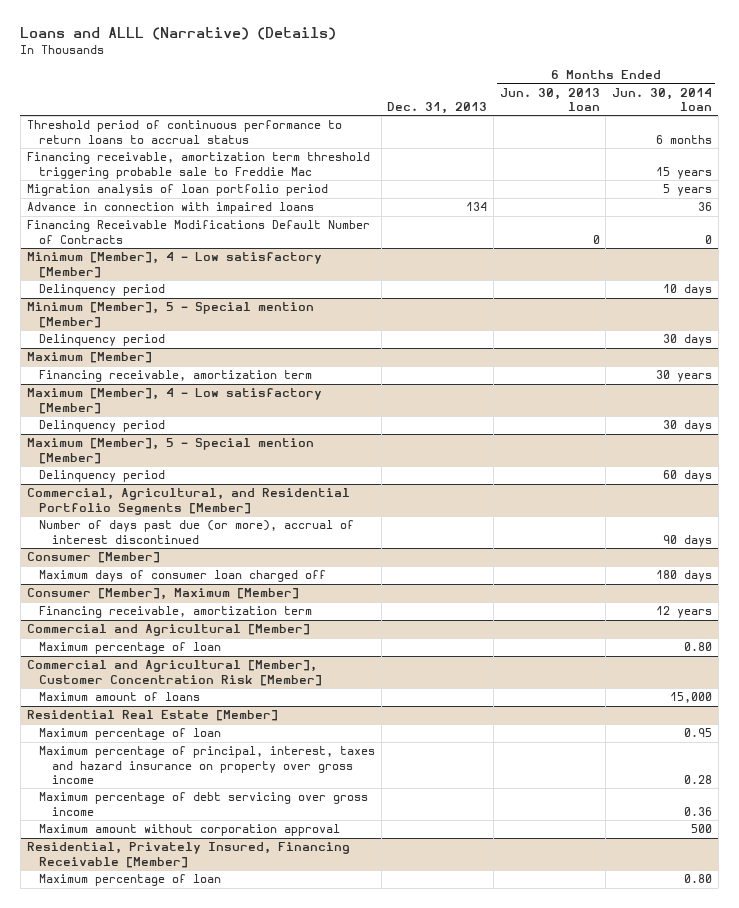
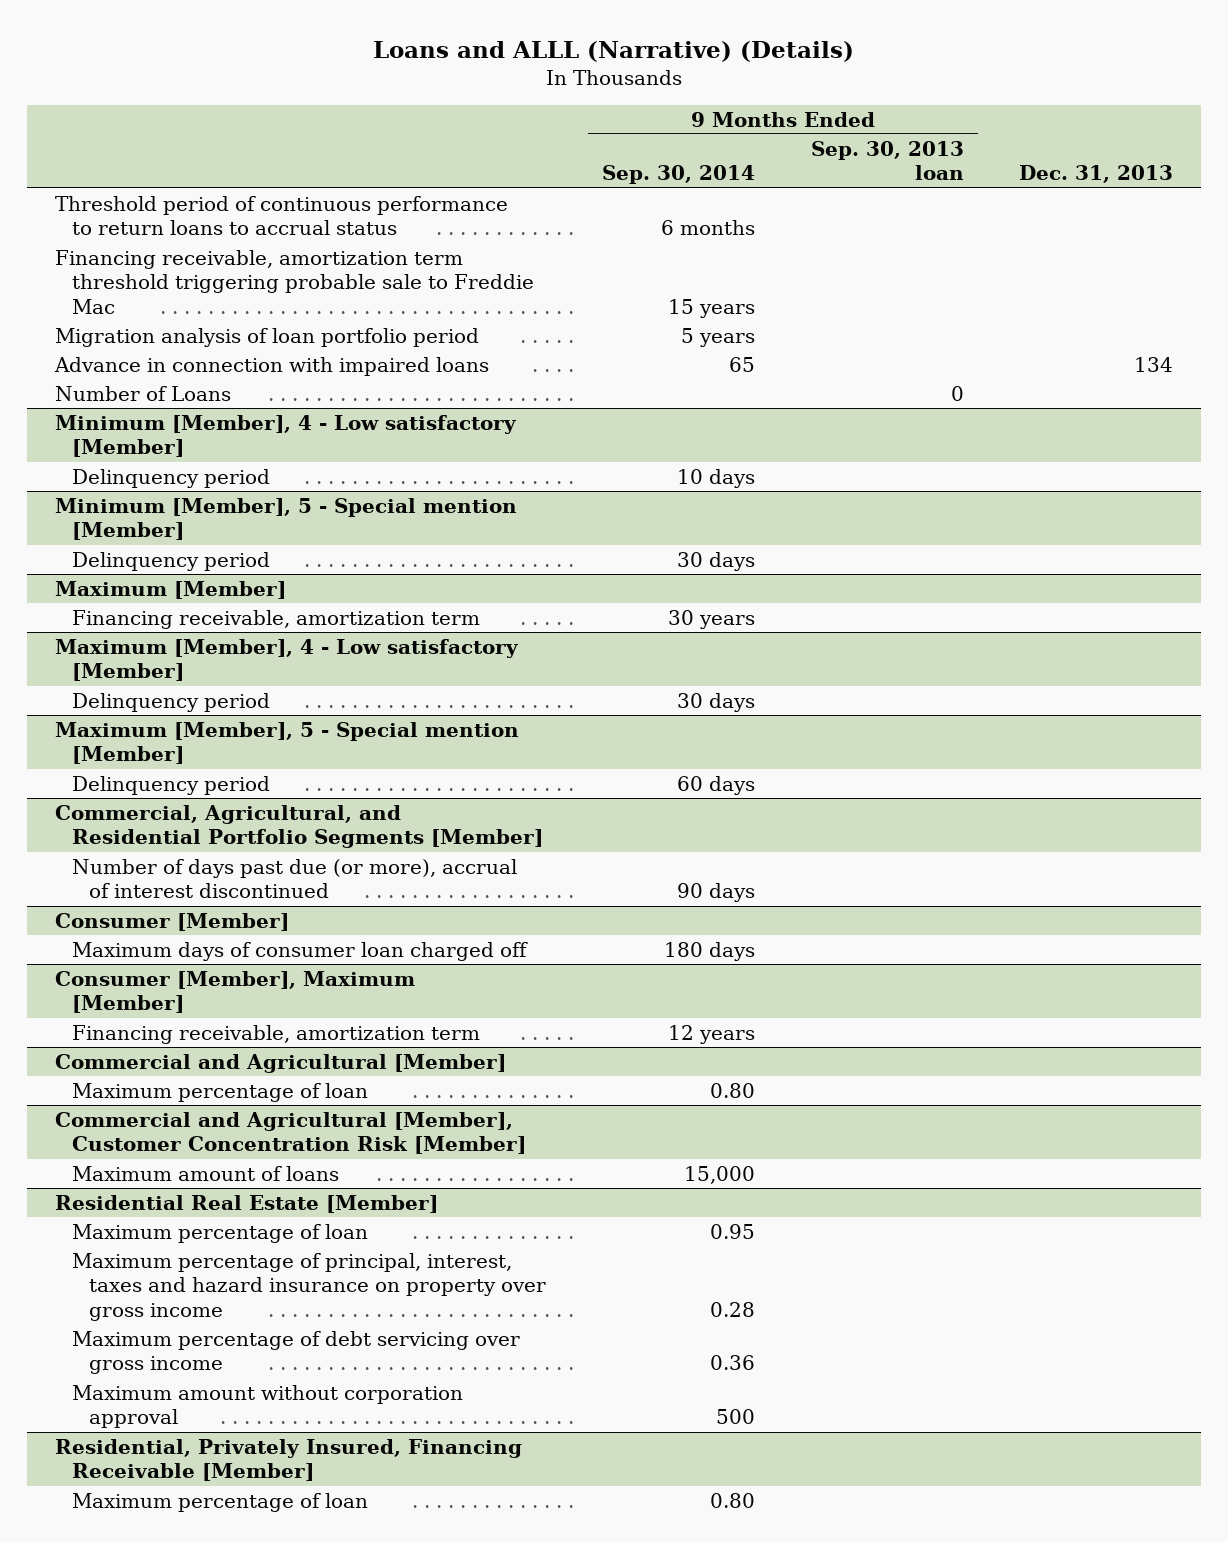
- | Dec. 31, 2013 | 6 Months Ended Jun. 30, 2013 loan | 6 Months Ended Jun. 30, 2014 loan
+ | 9 Months Ended Sep. 30, 2014 | 9 Months Ended Sep. 30, 2013 loan | Dec. 31, 2013
- Financing Receivable Modifications Default Number of Contracts | | 0 | 0
+ Number of Loans | | 0 |

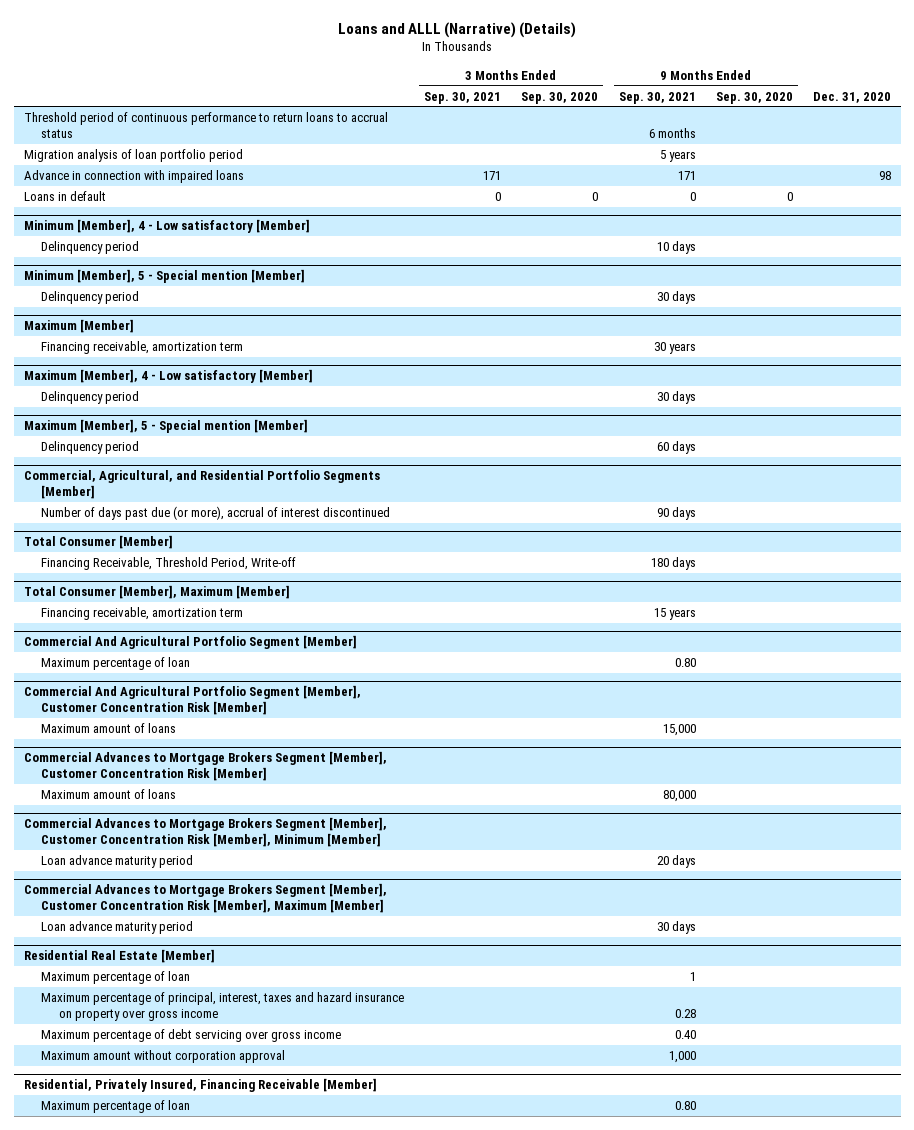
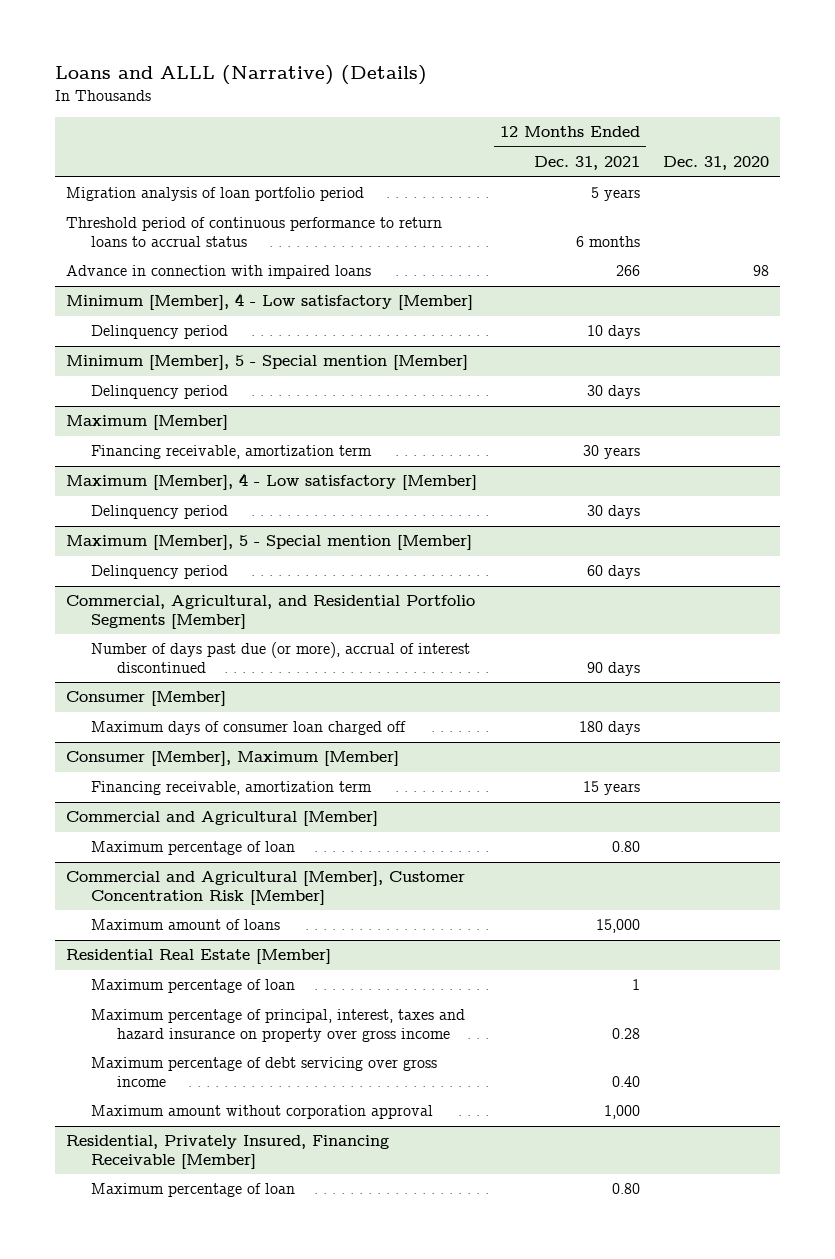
- | 3 Months Ended Sep. 30, 2021 | 3 Months Ended Sep. 30, 2020 | 9 Months Ended Sep. 30, 2021 | 9 Months Ended Sep. 30, 2020 | Dec. 31, 2020
+ | 12 Months Ended Dec. 31, 2021 | Dec. 31, 2020
moved down: Threshold period of continuous performance to return loans to accrual status | 6 months |
- Loans in default | 0 | 0 | 0 | 0 |
- Total Consumer [Member]
- Financing Receivable, Threshold Period, Write-off | | | 180 days | |
- Total Consumer [Member], Maximum [Member]
+ Consumer [Member]
+ Maximum days of consumer loan charged off | 180 days |
+ Consumer [Member], Maximum [Member]
- Commercial And Agricultural Portfolio Segment [Member]
+ Commercial and Agricultural [Member]
- Commercial And Agricultural Portfolio Segment [Member], Customer Concentration Risk [Member]
+ Commercial and Agricultural [Member], Customer Concentration Risk [Member]
- Commercial Advances to Mortgage Brokers Segment [Member], Customer Concentration Risk [Member]
- Maximum amount of loans | | | 80,000 | |
- Commercial Advances to Mortgage Brokers Segment [Member], Customer Concentration Risk [Member], Minimum [Member]
- Loan advance maturity period | | | 20 days | |
- Commercial Advances to Mortgage Brokers Segment [Member], Customer Concentration Risk [Member], Maximum [Member]
- Loan advance maturity period | | | 30 days | |

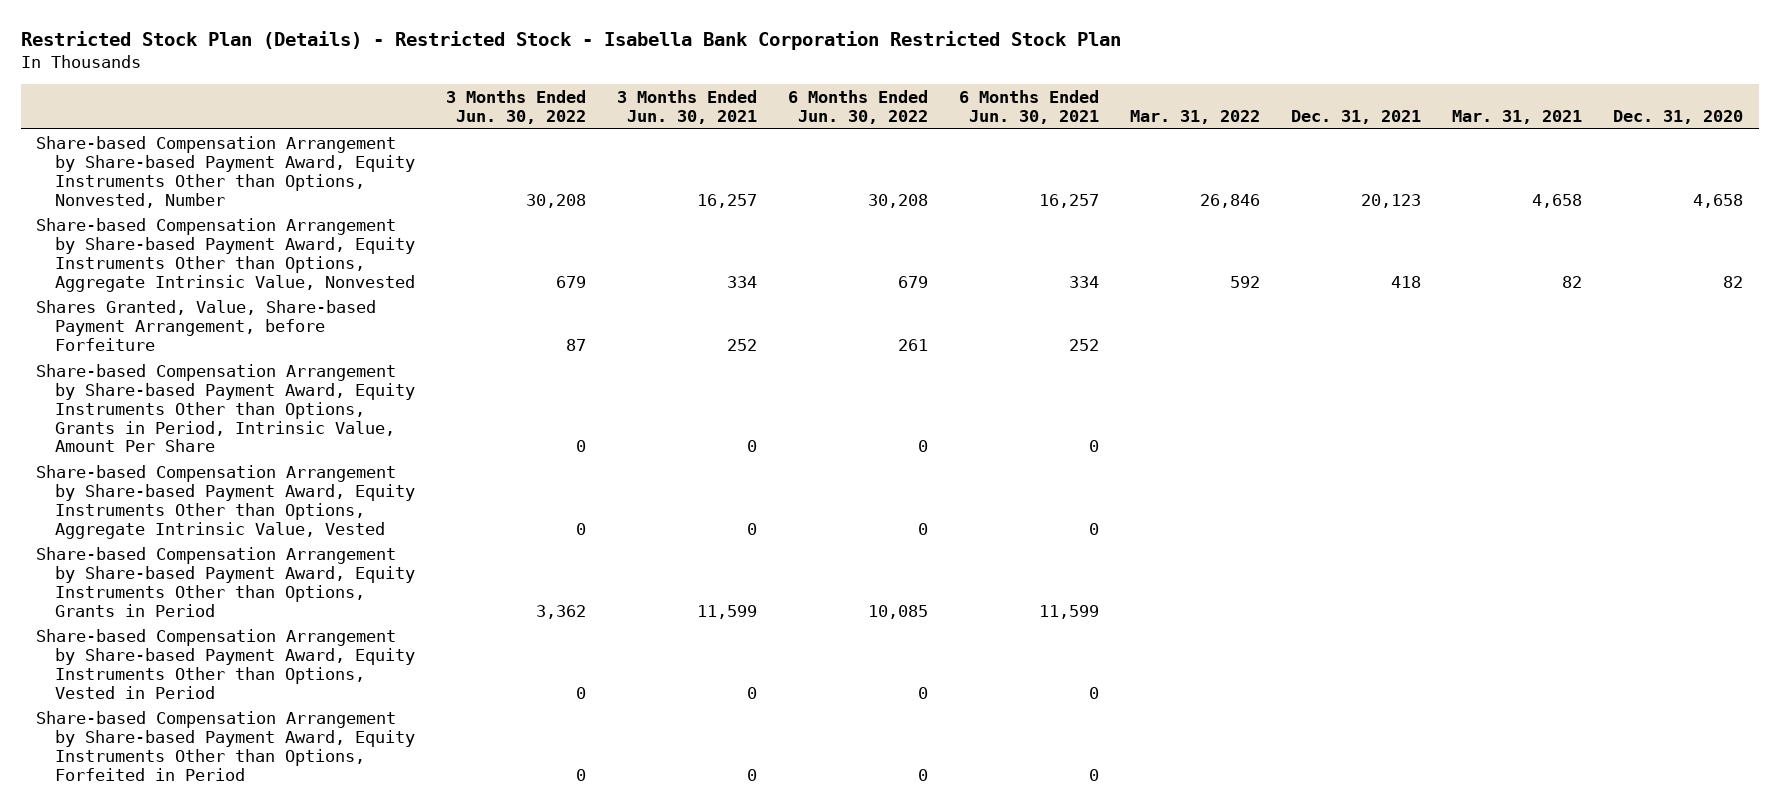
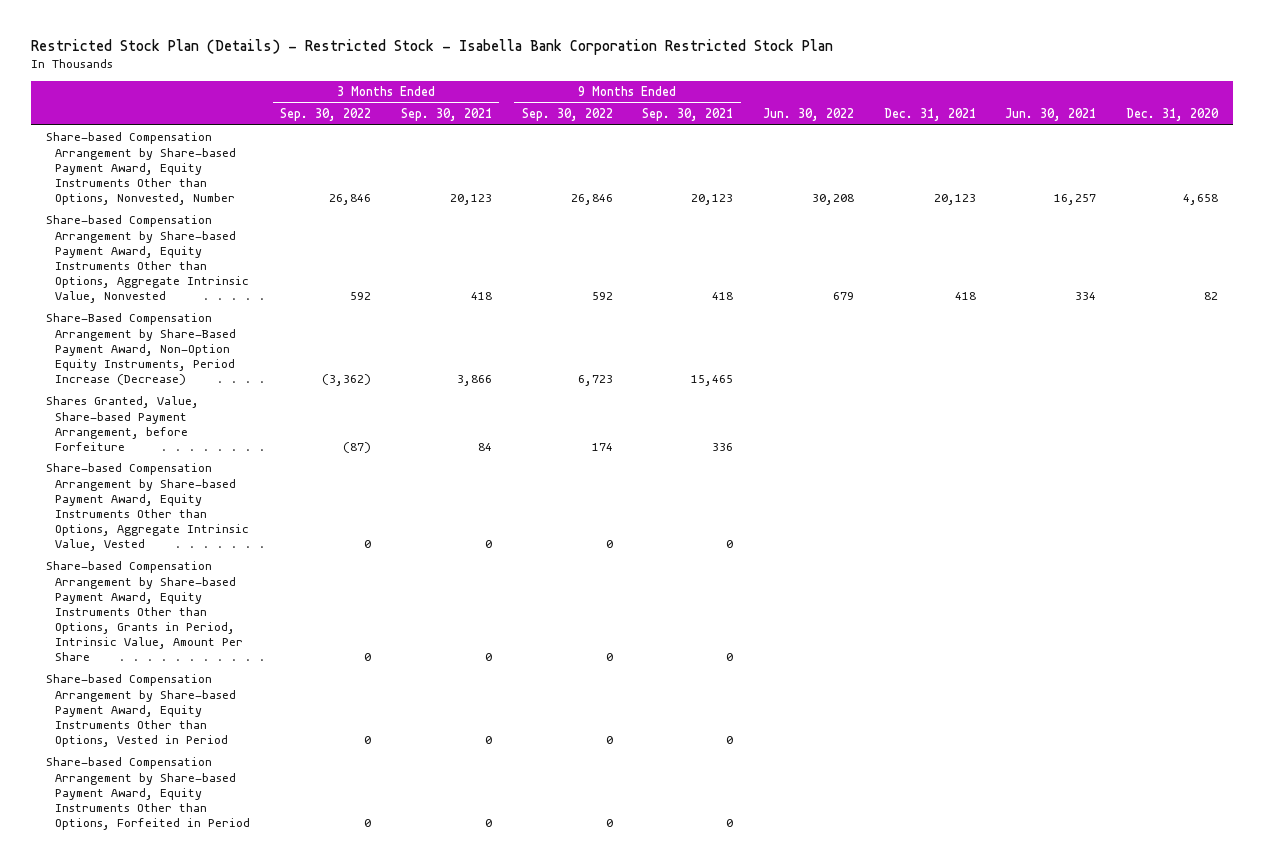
- | 3 Months Ended Jun. 30, 2022 | 3 Months Ended Jun. 30, 2021 | 6 Months Ended Jun. 30, 2022 | 6 Months Ended Jun. 30, 2021 | Mar. 31, 2022 | Dec. 31, 2021 | Mar. 31, 2021 | Dec. 31, 2020
+ | 3 Months Ended Sep. 30, 2022 | 3 Months Ended Sep. 30, 2021 | 9 Months Ended Sep. 30, 2022 | 9 Months Ended Sep. 30, 2021 | Jun. 30, 2022 | Dec. 31, 2021 | Jun. 30, 2021 | Dec. 31, 2020
+ Share-Based Compensation Arrangement by Share-Based Payment Award, Non-Option Equity Instruments, Period Increase (Decrease) | (3,362) | 3,866 | 6,723 | 15,465 | | | |
- Share-based Compensation Arrangement by Share-based Payment Award, Equity Instruments Other than Options, Grants in Period | 3,362 | 11,599 | 10,085 | 11,599 | | | |
moved down: Share-based Compensation Arrangement by Share-based Payment Award, Equity Instruments Other than Options, Grants in Period, Intrinsic Value, Amount Per Share | 0 | 0 | 0 | 0 | | | |

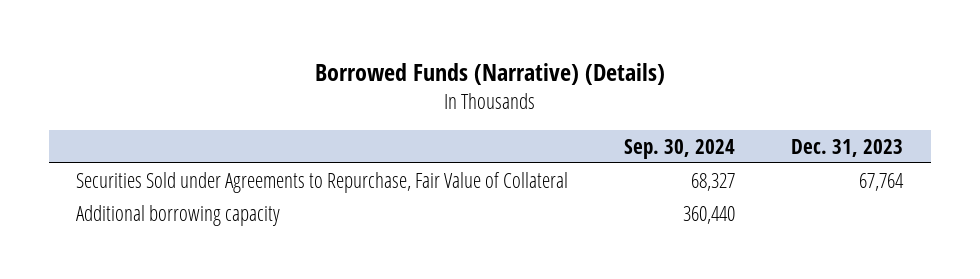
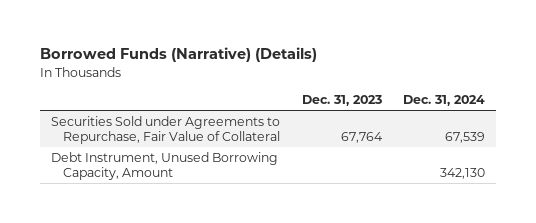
- | Sep. 30, 2024 | Dec. 31, 2023
+ | Dec. 31, 2023 | Dec. 31, 2024
- Additional borrowing capacity | 360,440 |
+ Debt Instrument, Unused Borrowing Capacity, Amount | | 342,130

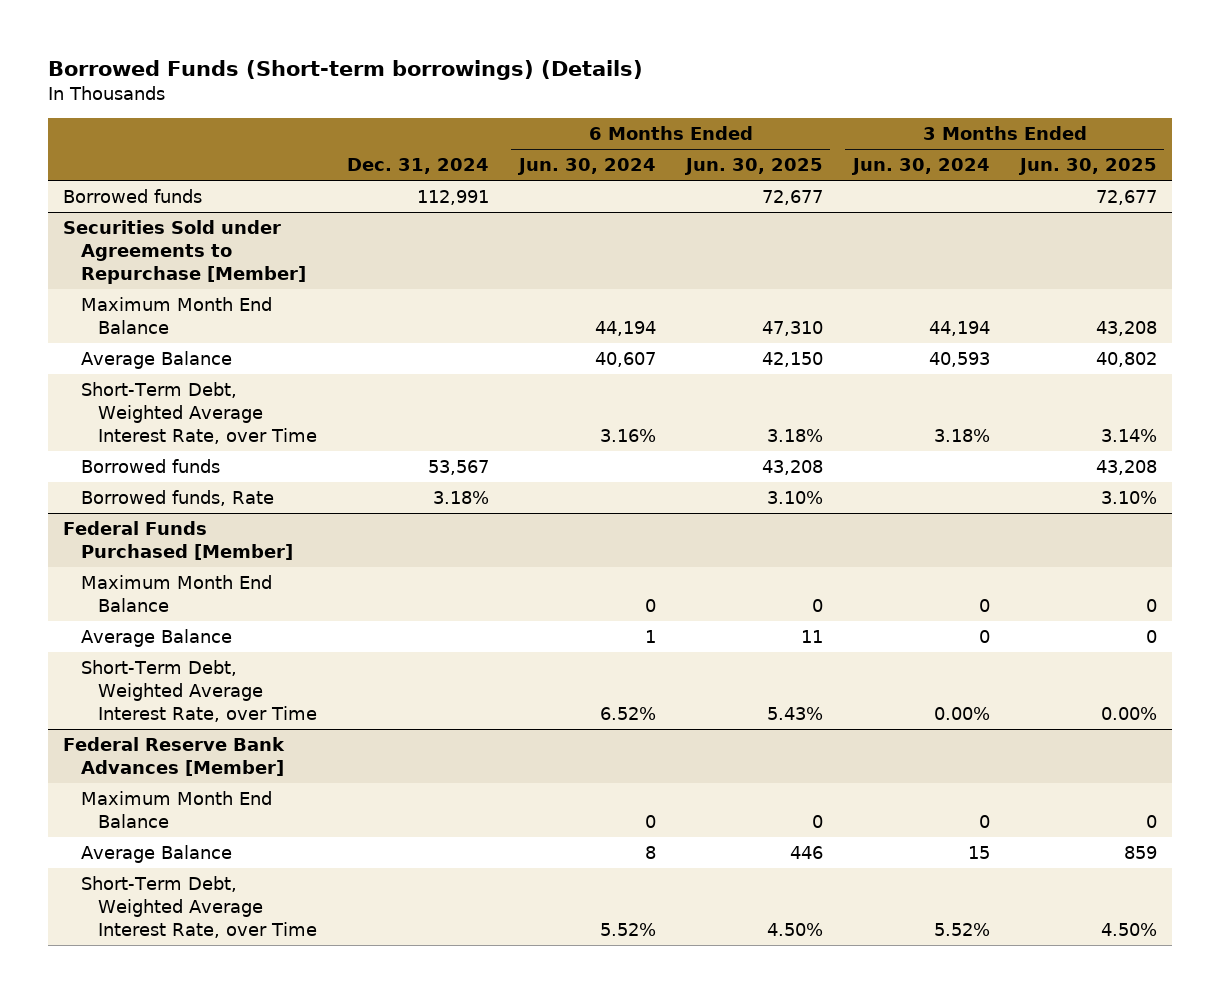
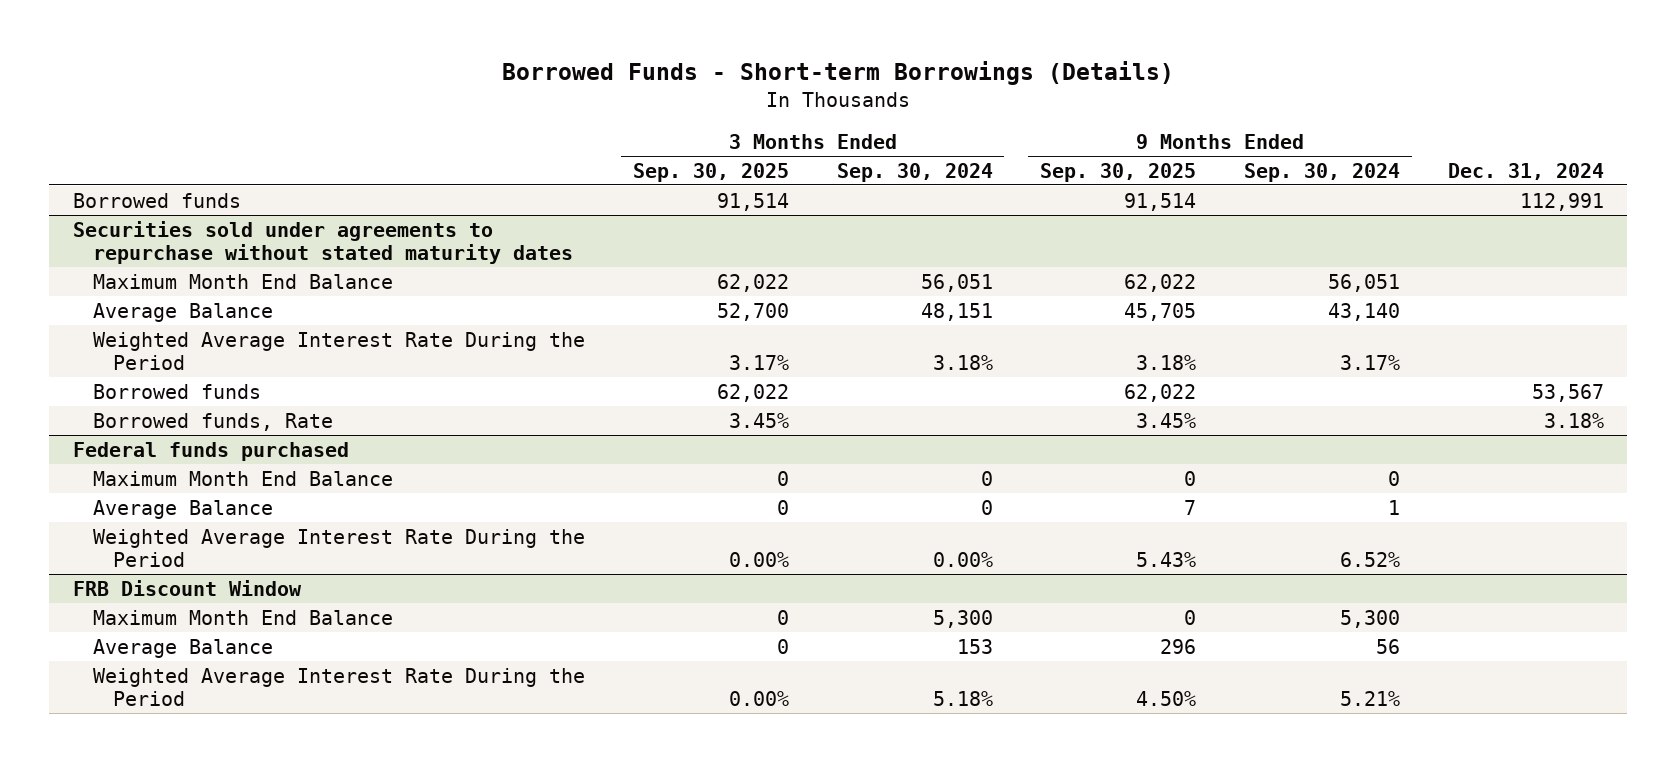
- Borrowed Funds (Short-term borrowings) (Details)
+ Borrowed Funds - Short-term Borrowings (Details)
- | Dec. 31, 2024 | 6 Months Ended Jun. 30, 2024 | 6 Months Ended Jun. 30, 2025 | 3 Months Ended Jun. 30, 2024 | 3 Months Ended Jun. 30, 2025
+ | 3 Months Ended Sep. 30, 2025 | 3 Months Ended Sep. 30, 2024 | 9 Months Ended Sep. 30, 2025 | 9 Months Ended Sep. 30, 2024 | Dec. 31, 2024
- Securities Sold under Agreements to Repurchase [Member]
+ Securities sold under agreements to repurchase without stated maturity dates
- Short-Term Debt, Weighted Average Interest Rate, over Time | | 3.16% | 3.18% | 3.18% | 3.14%
+ Weighted Average Interest Rate During the Period | 3.17% | 3.18% | 3.18% | 3.17% |
- Federal Funds Purchased [Member]
+ Federal funds purchased
- Short-Term Debt, Weighted Average Interest Rate, over Time | | 6.52% | 5.43% | 0.00% | 0.00%
- Federal Reserve Bank Advances [Member]
+ Weighted Average Interest Rate During the Period | 0.00% | 0.00% | 5.43% | 6.52% |
+ FRB Discount Window
- Short-Term Debt, Weighted Average Interest Rate, over Time | | 5.52% | 4.50% | 5.52% | 4.50%
+ Weighted Average Interest Rate During the Period | 0.00% | 5.18% | 4.50% | 5.21% |

